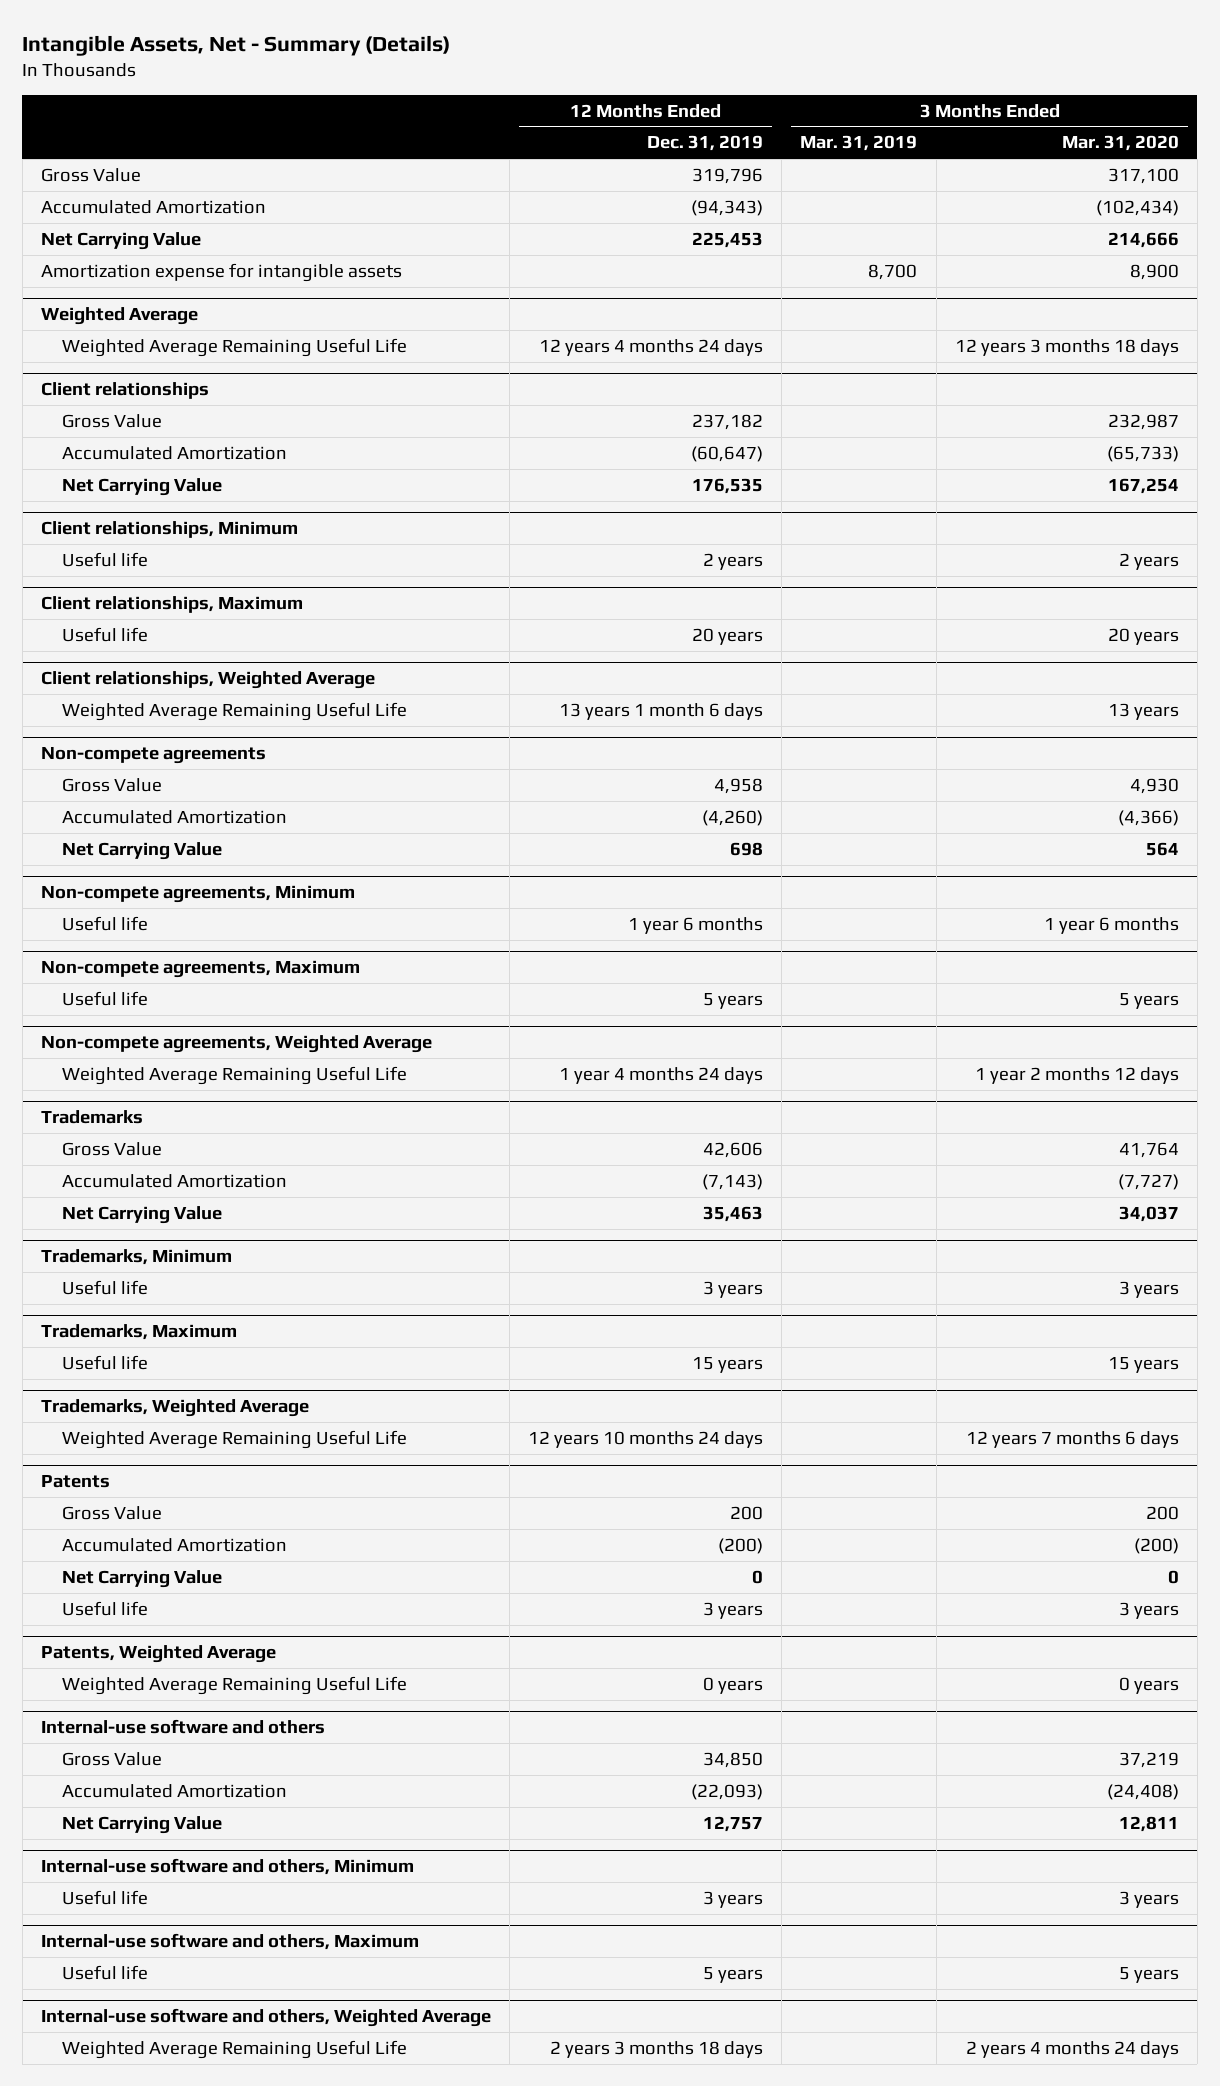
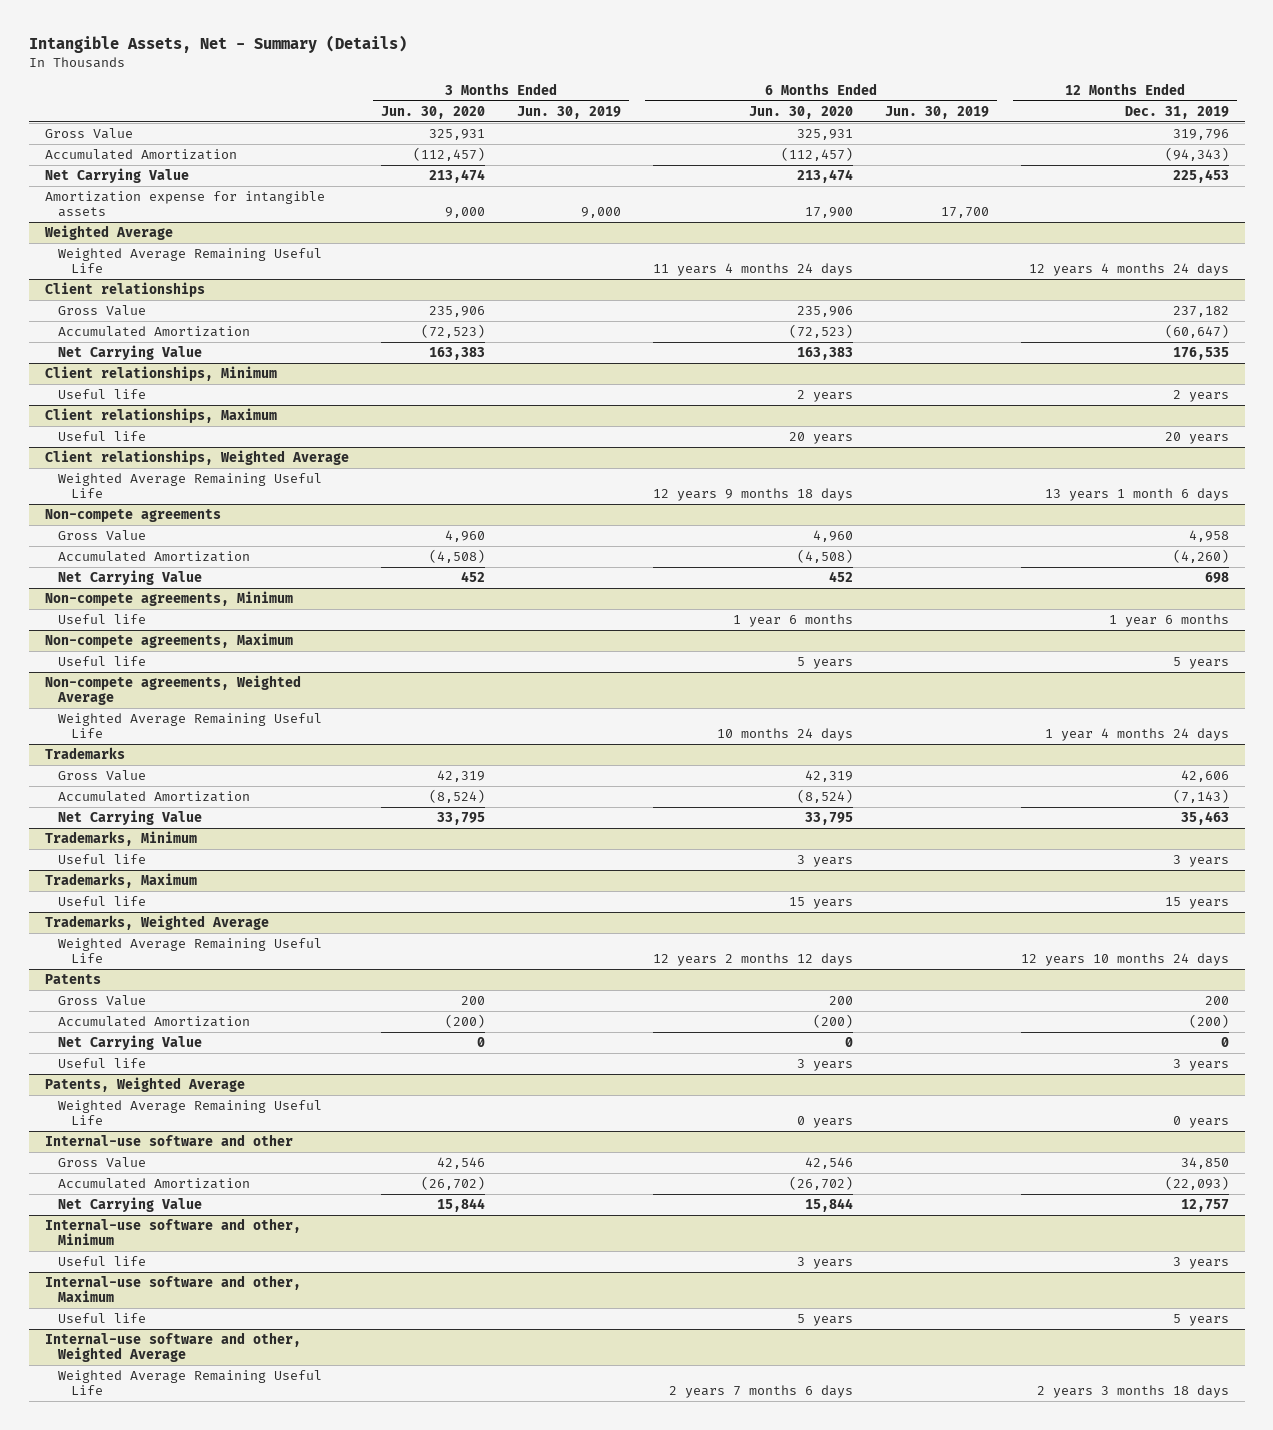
- | 12 Months Ended Dec. 31, 2019 | 3 Months Ended Mar. 31, 2019 | 3 Months Ended Mar. 31, 2020
+ | 3 Months Ended Jun. 30, 2020 | 3 Months Ended Jun. 30, 2019 | 6 Months Ended Jun. 30, 2020 | 6 Months Ended Jun. 30, 2019 | 12 Months Ended Dec. 31, 2019
- Internal-use software and others
+ Internal-use software and other
- Internal-use software and others, Minimum
+ Internal-use software and other, Minimum
- Internal-use software and others, Maximum
+ Internal-use software and other, Maximum
- Internal-use software and others, Weighted Average
+ Internal-use software and other, Weighted Average

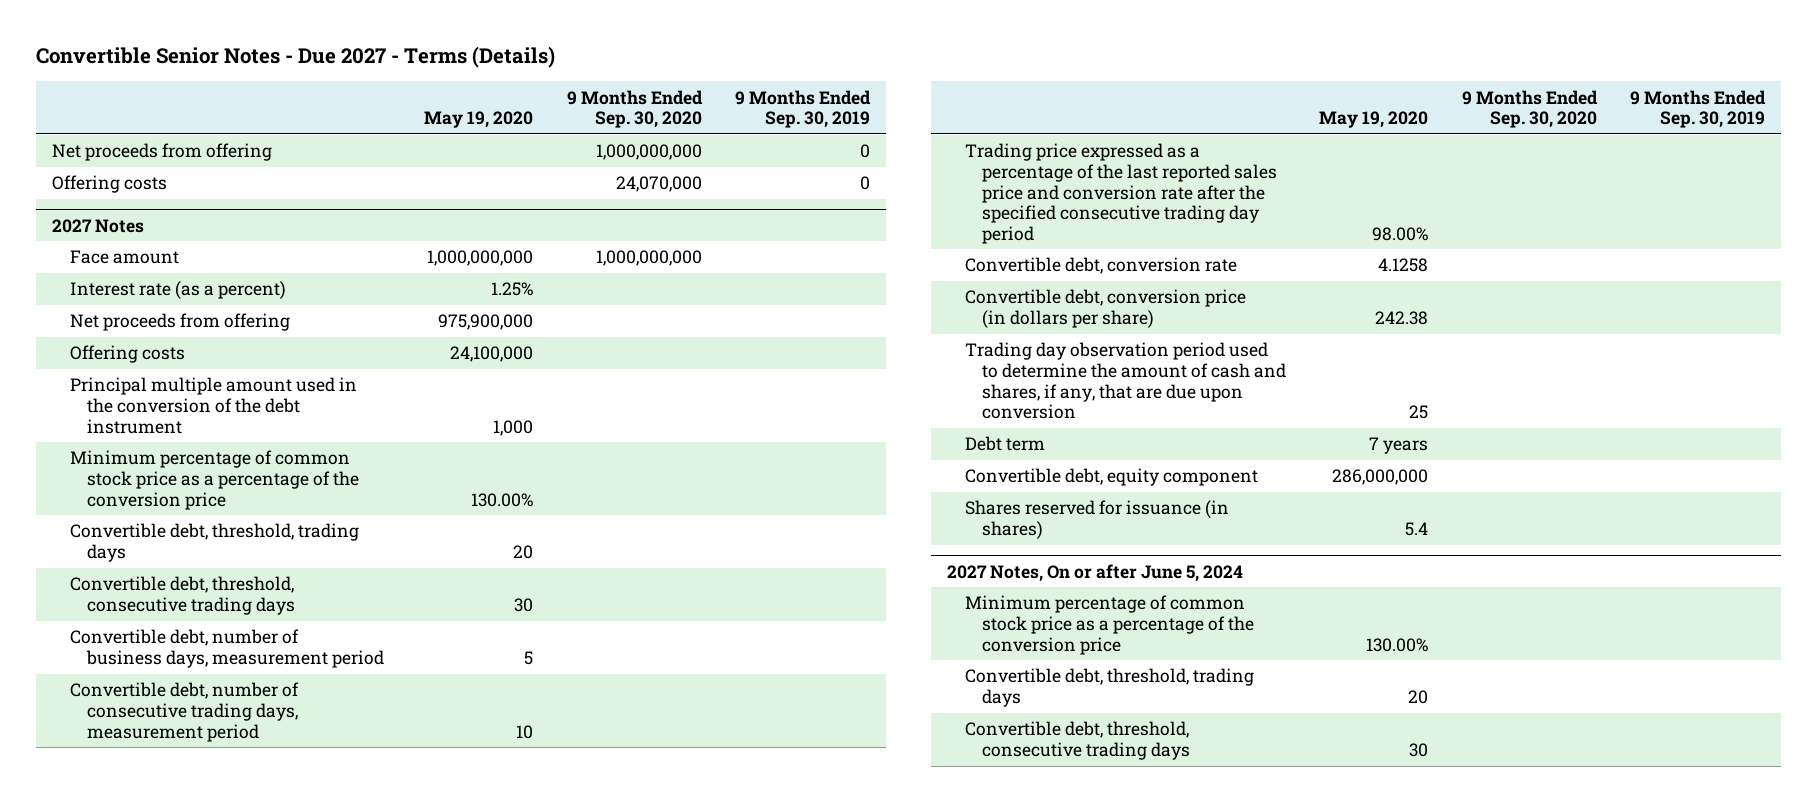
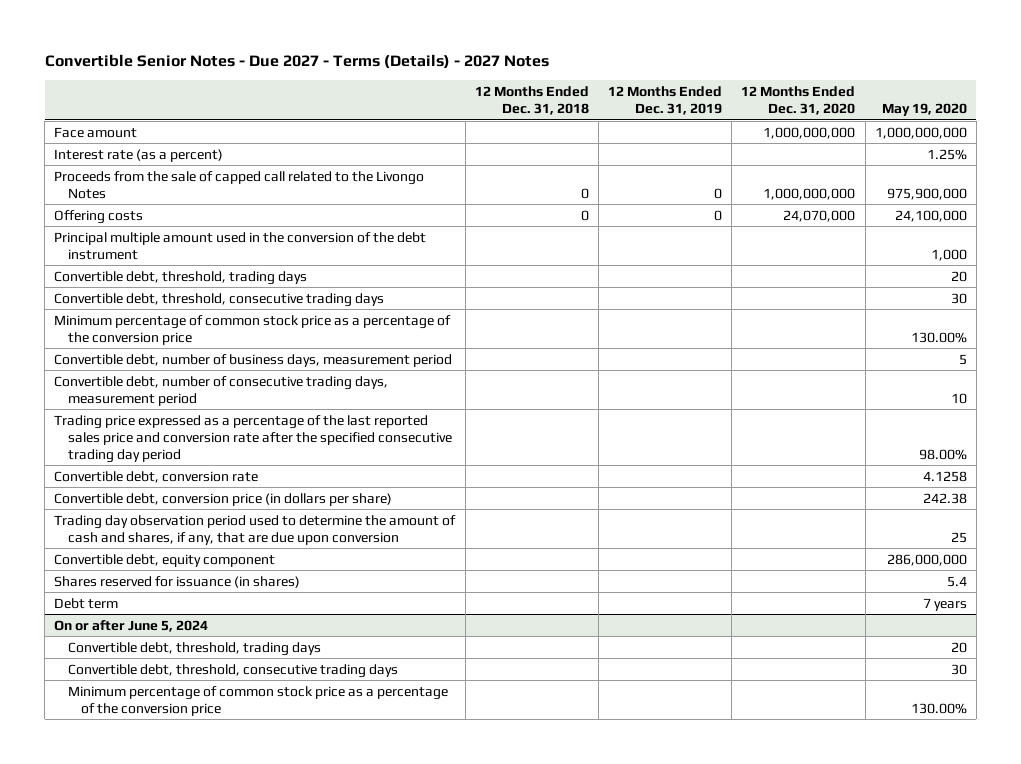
- Convertible Senior Notes - Due 2027 - Terms (Details)
+ Convertible Senior Notes - Due 2027 - Terms (Details) - 2027 Notes
- | May 19, 2020 | 9 Months Ended Sep. 30, 2020 | 9 Months Ended Sep. 30, 2019
+ | 12 Months Ended Dec. 31, 2018 | 12 Months Ended Dec. 31, 2019 | 12 Months Ended Dec. 31, 2020 | May 19, 2020
- Net proceeds from offering | | 1,000,000,000 | 0
- Offering costs | | 24,070,000 | 0
- 2027 Notes
- Net proceeds from offering | 975,900,000 | |
+ Proceeds from the sale of capped call related to the Livongo Notes | 0 | 0 | 1,000,000,000 | 975,900,000
- Minimum percentage of common stock price as a percentage of the conversion price | 130.00% | |
+ Minimum percentage of common stock price as a percentage of the conversion price | | | | 130.00%
- Debt term | 7 years | |
- 2027 Notes, On or after June 5, 2024
- Minimum percentage of common stock price as a percentage of the conversion price | 130.00% | |
+ Debt term | | | | 7 years
+ On or after June 5, 2024
+ Minimum percentage of common stock price as a percentage of the conversion price | | | | 130.00%

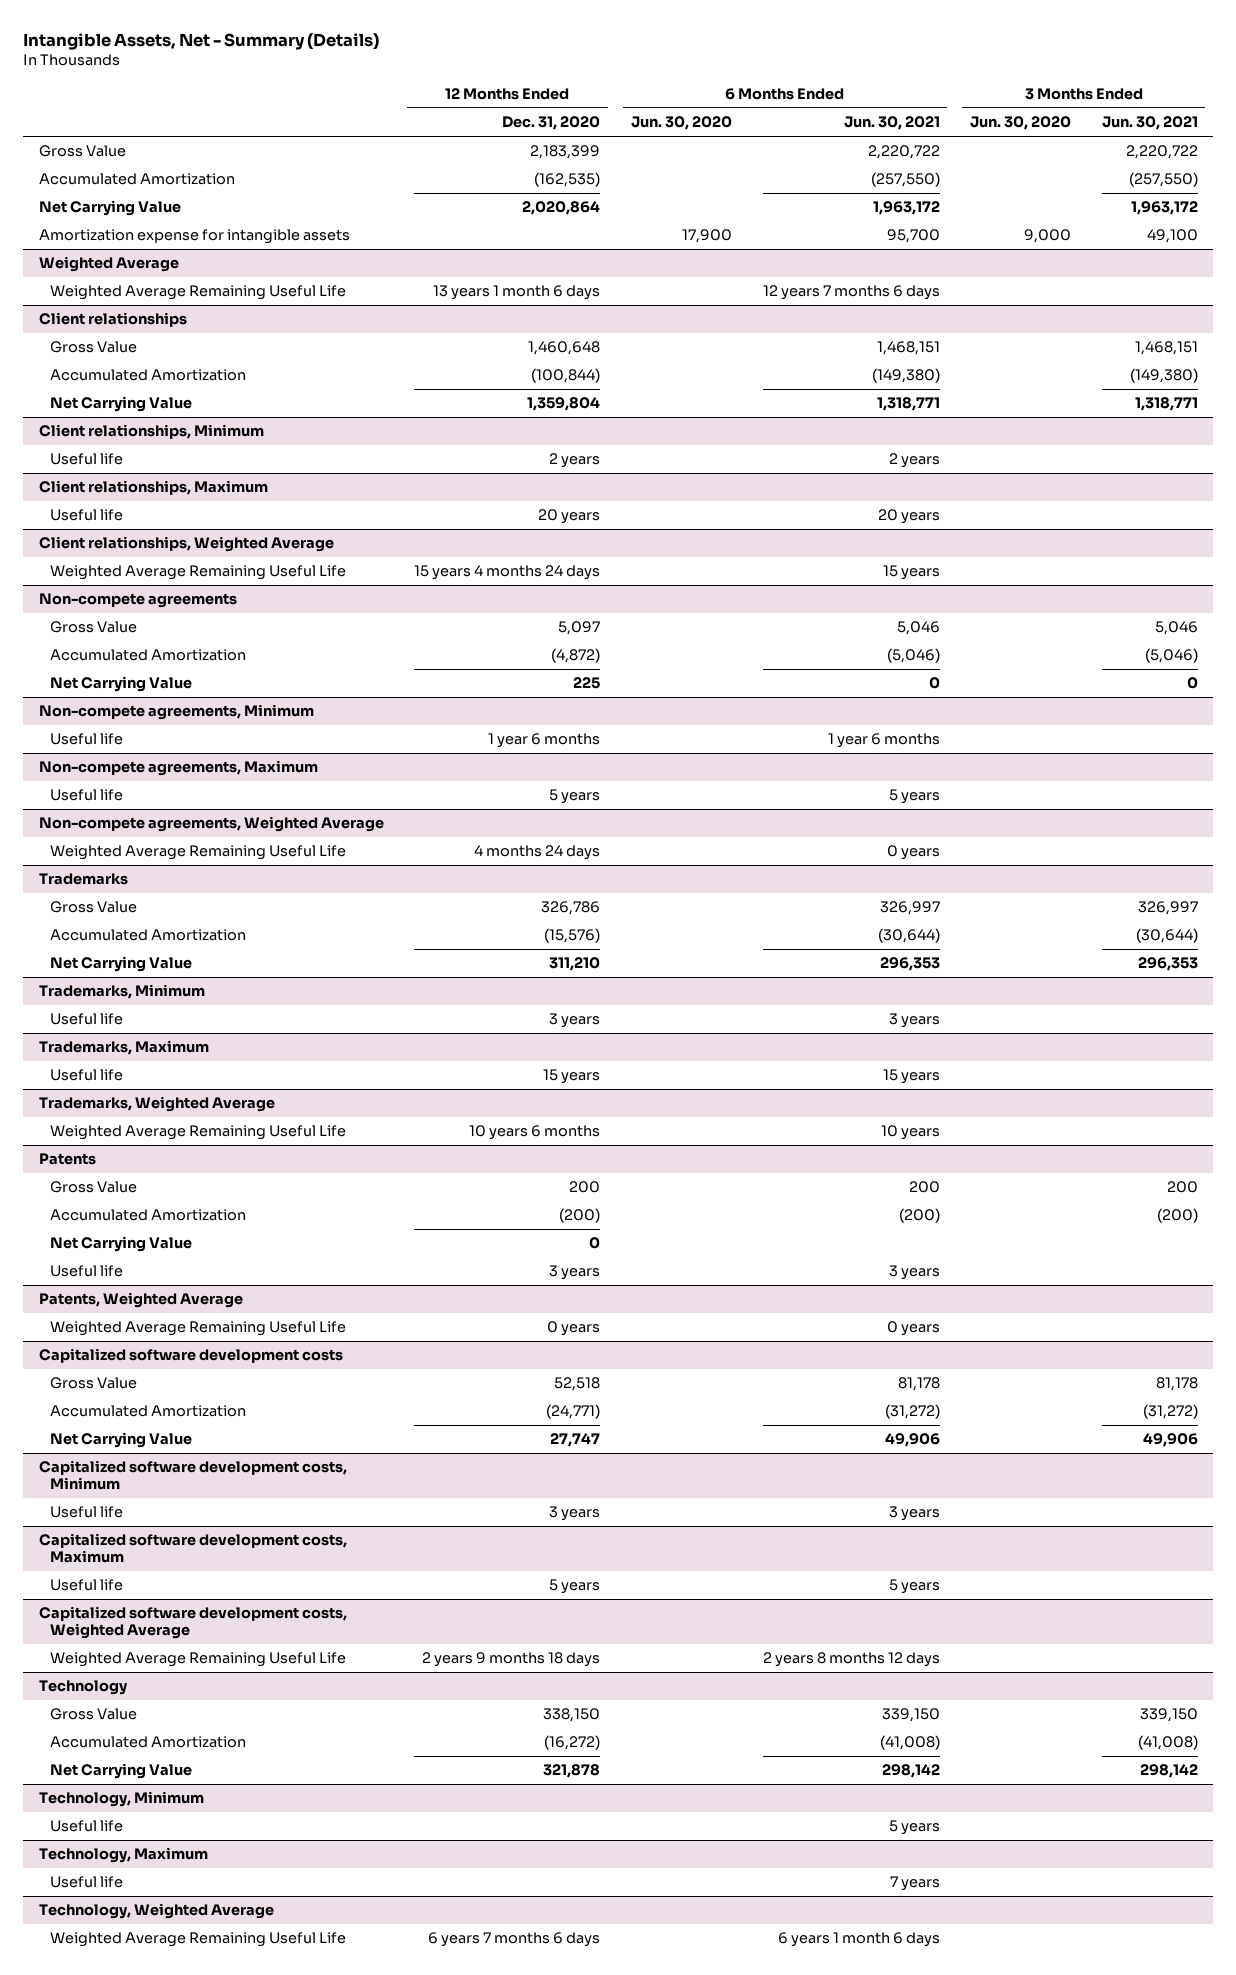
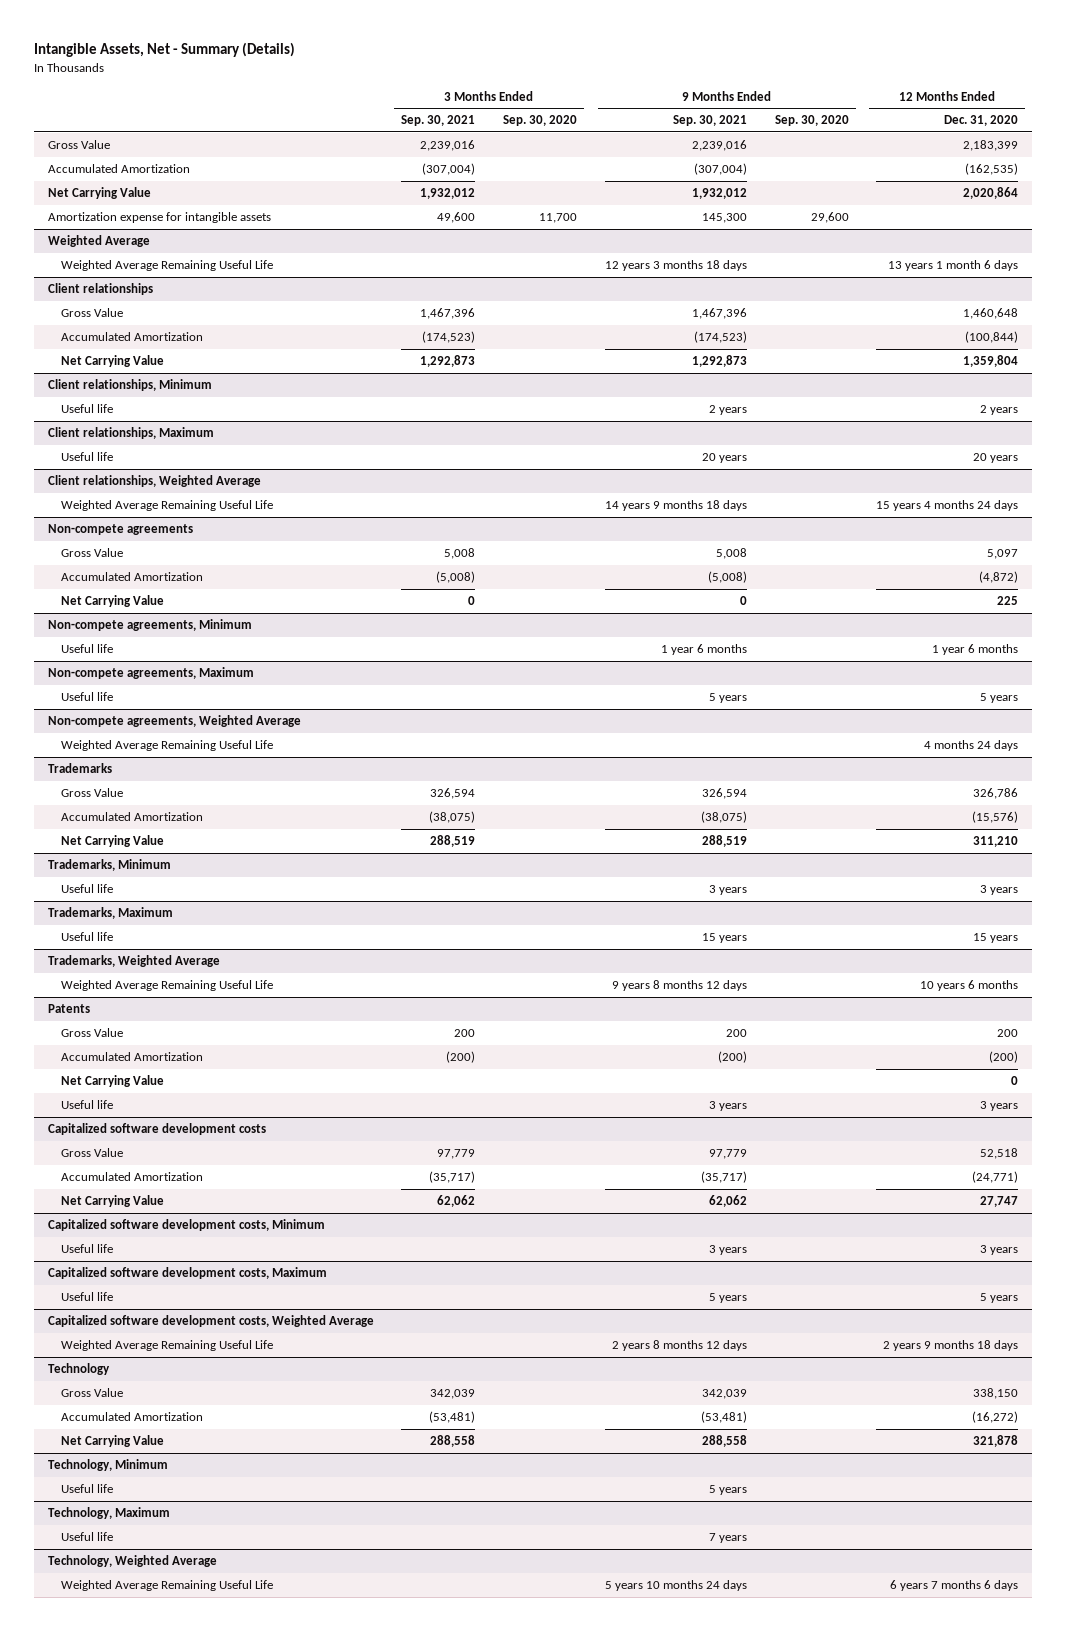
- | 12 Months Ended Dec. 31, 2020 | 6 Months Ended Jun. 30, 2020 | 6 Months Ended Jun. 30, 2021 | 3 Months Ended Jun. 30, 2020 | 3 Months Ended Jun. 30, 2021
+ | 3 Months Ended Sep. 30, 2021 | 3 Months Ended Sep. 30, 2020 | 9 Months Ended Sep. 30, 2021 | 9 Months Ended Sep. 30, 2020 | 12 Months Ended Dec. 31, 2020
- Patents, Weighted Average
- Weighted Average Remaining Useful Life | 0 years | | 0 years | |

